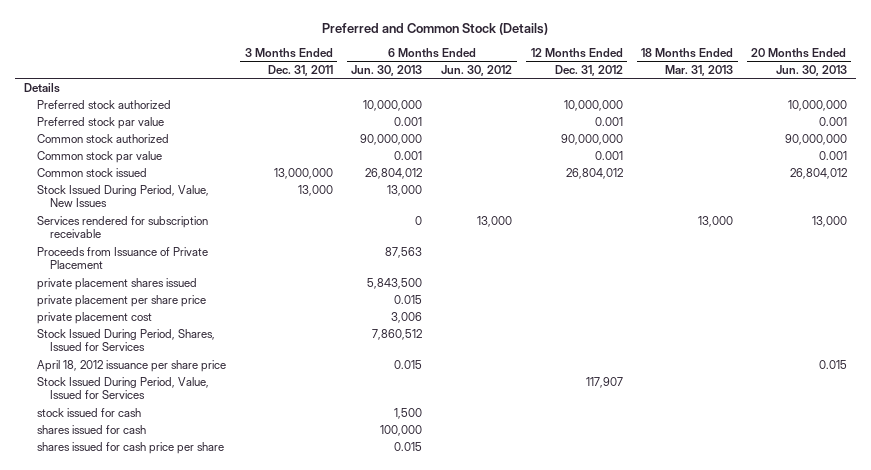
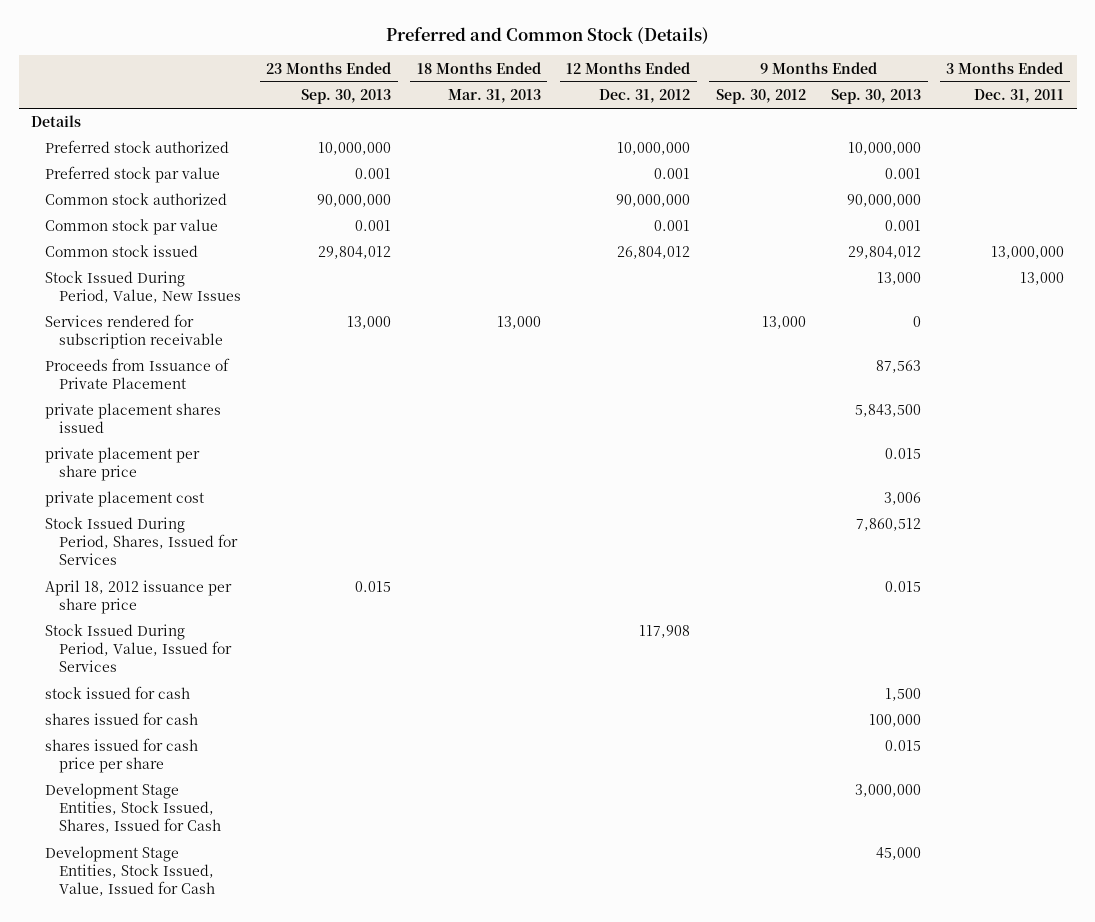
- | 3 Months Ended Dec. 31, 2011 | 6 Months Ended Jun. 30, 2013 | 6 Months Ended Jun. 30, 2012 | 12 Months Ended Dec. 31, 2012 | 18 Months Ended Mar. 31, 2013 | 20 Months Ended Jun. 30, 2013
+ | 23 Months Ended Sep. 30, 2013 | 18 Months Ended Mar. 31, 2013 | 12 Months Ended Dec. 31, 2012 | 9 Months Ended Sep. 30, 2012 | 9 Months Ended Sep. 30, 2013 | 3 Months Ended Dec. 31, 2011
- Stock Issued During Period, Value, Issued for Services | | | | 117,907 | |
+ Stock Issued During Period, Value, Issued for Services | | | 117,908 | | |
+ Development Stage Entities, Stock Issued, Shares, Issued for Cash | | | | | 3,000,000 |
+ Development Stage Entities, Stock Issued, Value, Issued for Cash | | | | | 45,000 |

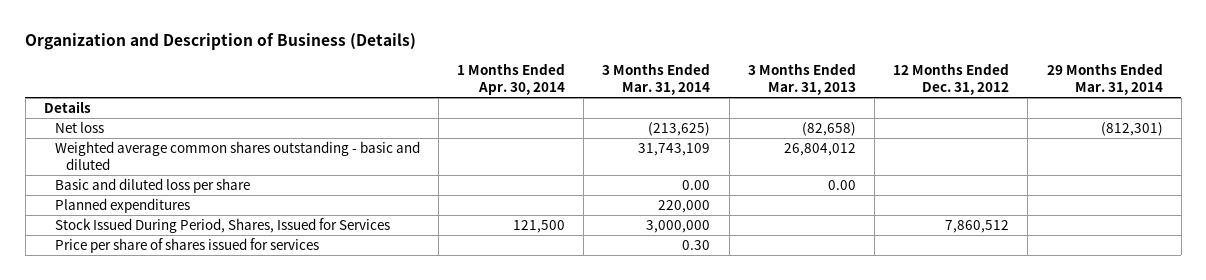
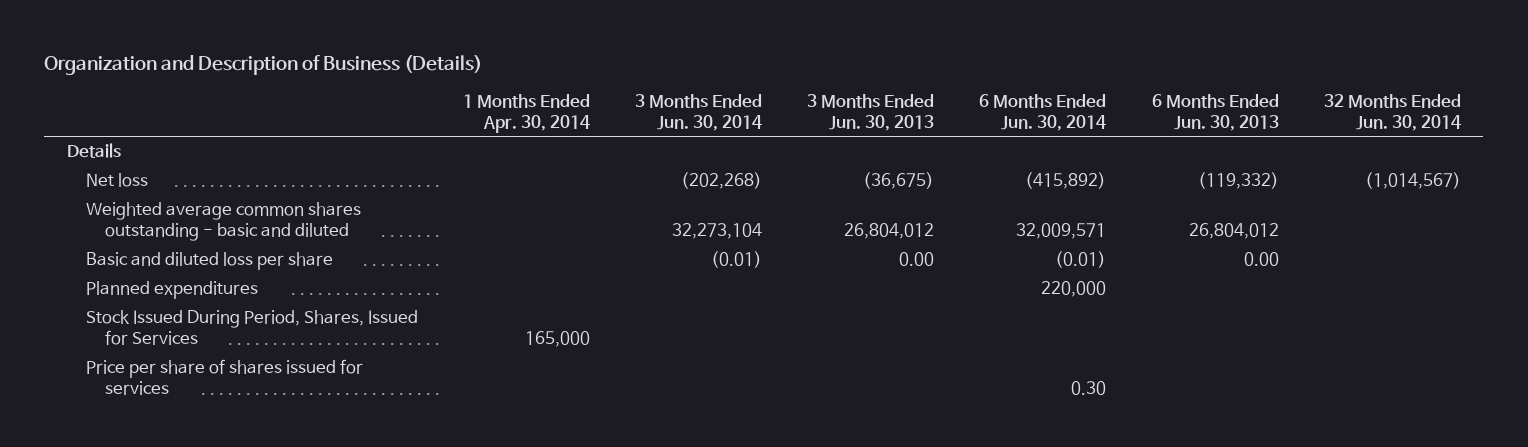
- | 1 Months Ended Apr. 30, 2014 | 3 Months Ended Mar. 31, 2014 | 3 Months Ended Mar. 31, 2013 | 12 Months Ended Dec. 31, 2012 | 29 Months Ended Mar. 31, 2014
+ | 1 Months Ended Apr. 30, 2014 | 3 Months Ended Jun. 30, 2014 | 3 Months Ended Jun. 30, 2013 | 6 Months Ended Jun. 30, 2014 | 6 Months Ended Jun. 30, 2013 | 32 Months Ended Jun. 30, 2014
- Stock Issued During Period, Shares, Issued for Services | 121,500 | 3,000,000 | | 7,860,512 |
+ Stock Issued During Period, Shares, Issued for Services | 165,000 | | | | |

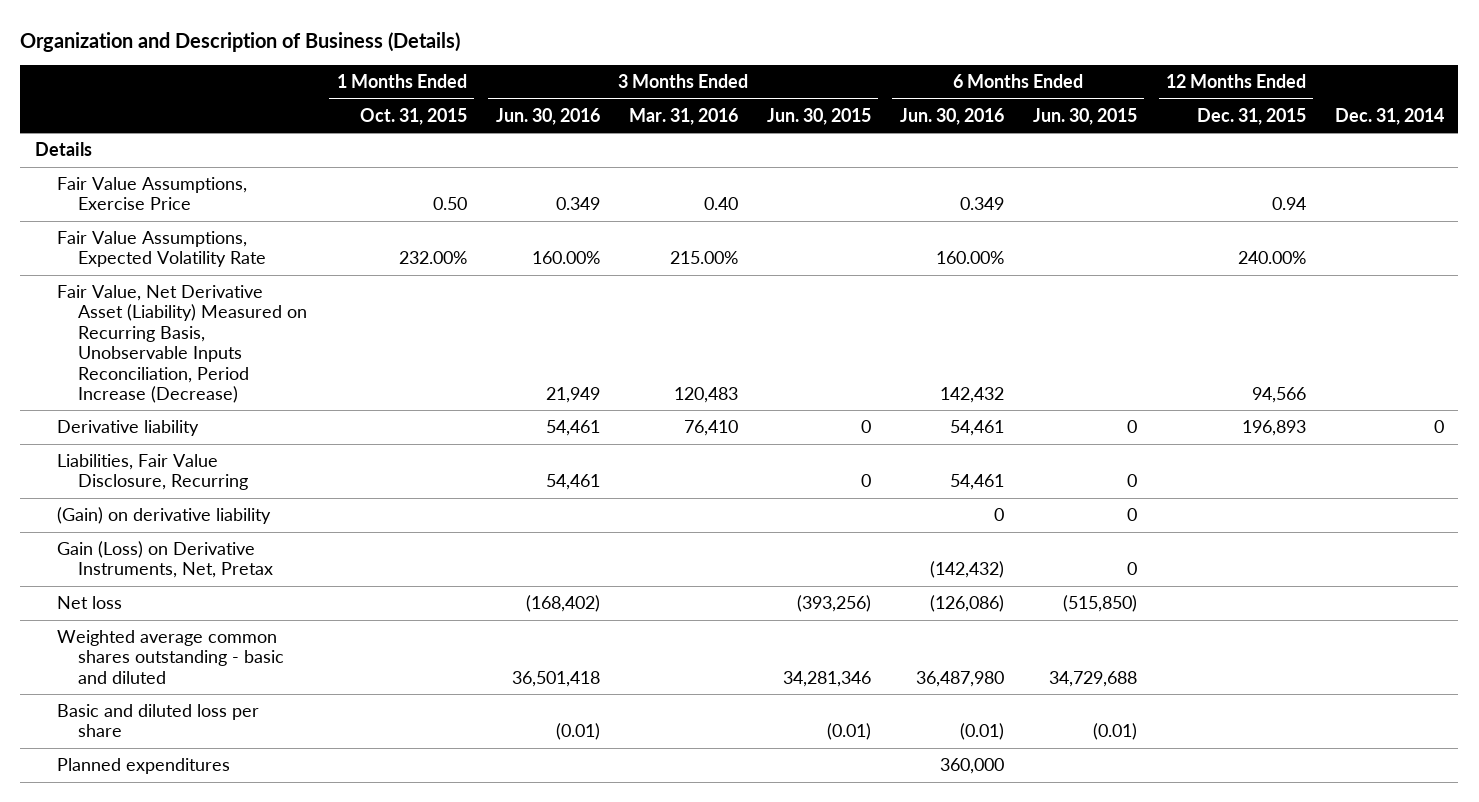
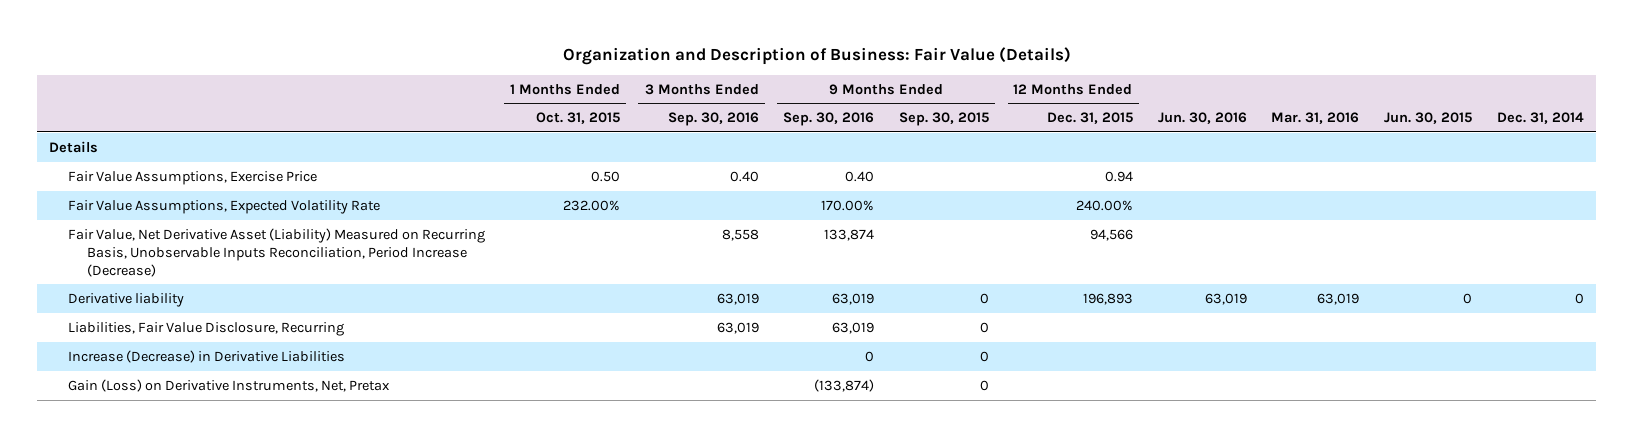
- Organization and Description of Business (Details)
+ Organization and Description of Business: Fair Value (Details)
- | 1 Months Ended Oct. 31, 2015 | 3 Months Ended Jun. 30, 2016 | 3 Months Ended Mar. 31, 2016 | 3 Months Ended Jun. 30, 2015 | 6 Months Ended Jun. 30, 2016 | 6 Months Ended Jun. 30, 2015 | 12 Months Ended Dec. 31, 2015 | Dec. 31, 2014
+ | 1 Months Ended Oct. 31, 2015 | 3 Months Ended Sep. 30, 2016 | 9 Months Ended Sep. 30, 2016 | 9 Months Ended Sep. 30, 2015 | 12 Months Ended Dec. 31, 2015 | Jun. 30, 2016 | Mar. 31, 2016 | Jun. 30, 2015 | Dec. 31, 2014
- (Gain) on derivative liability | | | | | 0 | 0 | |
+ Increase (Decrease) in Derivative Liabilities | | | 0 | 0 | | | | |
- Net loss | | (168,402) | | (393,256) | (126,086) | (515,850) | |
- Weighted average common shares outstanding - basic and diluted | | 36,501,418 | | 34,281,346 | 36,487,980 | 34,729,688 | |
- Basic and diluted loss per share | | (0.01) | | (0.01) | (0.01) | (0.01) | |
- Planned expenditures | | | | | 360,000 | | |

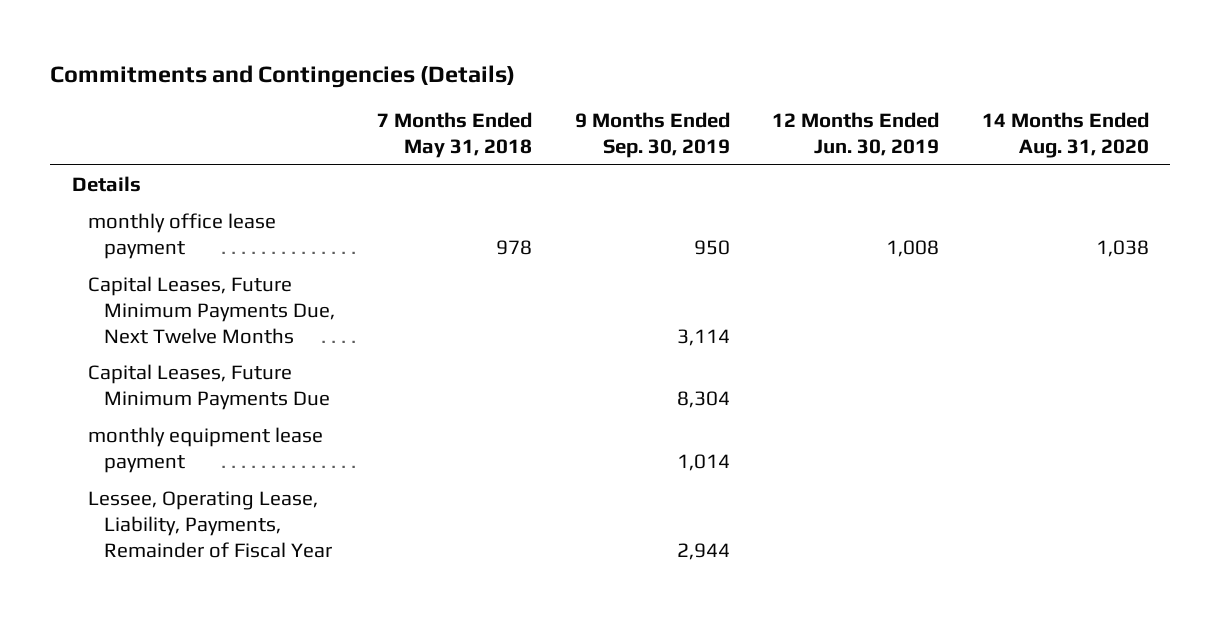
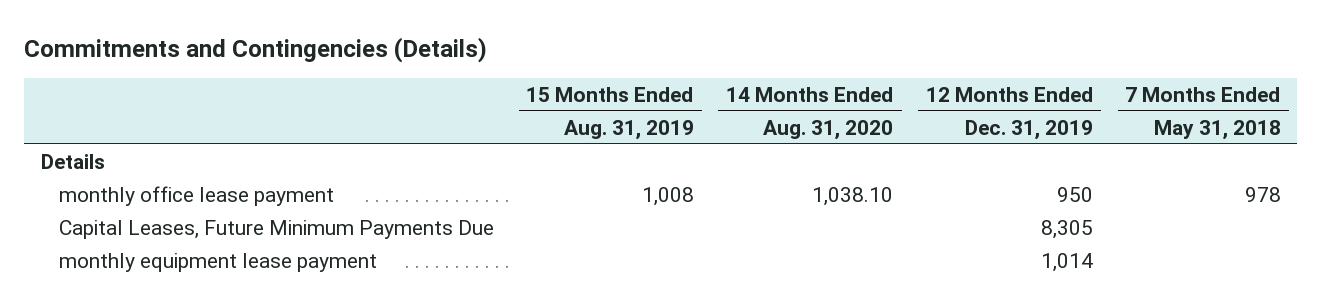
- | 7 Months Ended May 31, 2018 | 9 Months Ended Sep. 30, 2019 | 12 Months Ended Jun. 30, 2019 | 14 Months Ended Aug. 31, 2020
+ | 15 Months Ended Aug. 31, 2019 | 14 Months Ended Aug. 31, 2020 | 12 Months Ended Dec. 31, 2019 | 7 Months Ended May 31, 2018
- monthly office lease payment | 978 | 950 | 1,008 | 1,038
- Capital Leases, Future Minimum Payments Due, Next Twelve Months | | 3,114 | |
+ monthly office lease payment | 1,008 | 1,038.10 | 950 | 978
- Lessee, Operating Lease, Liability, Payments, Remainder of Fiscal Year | | 2,944 | |

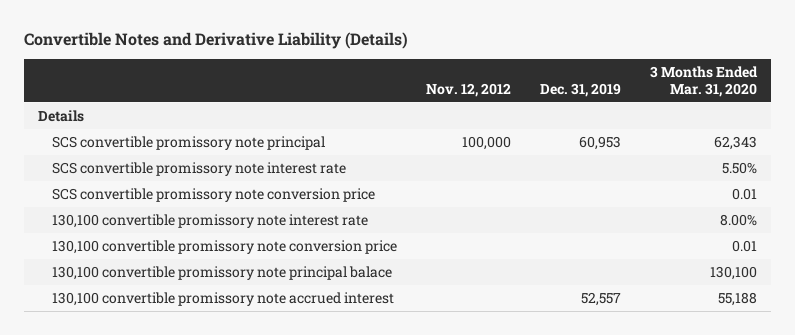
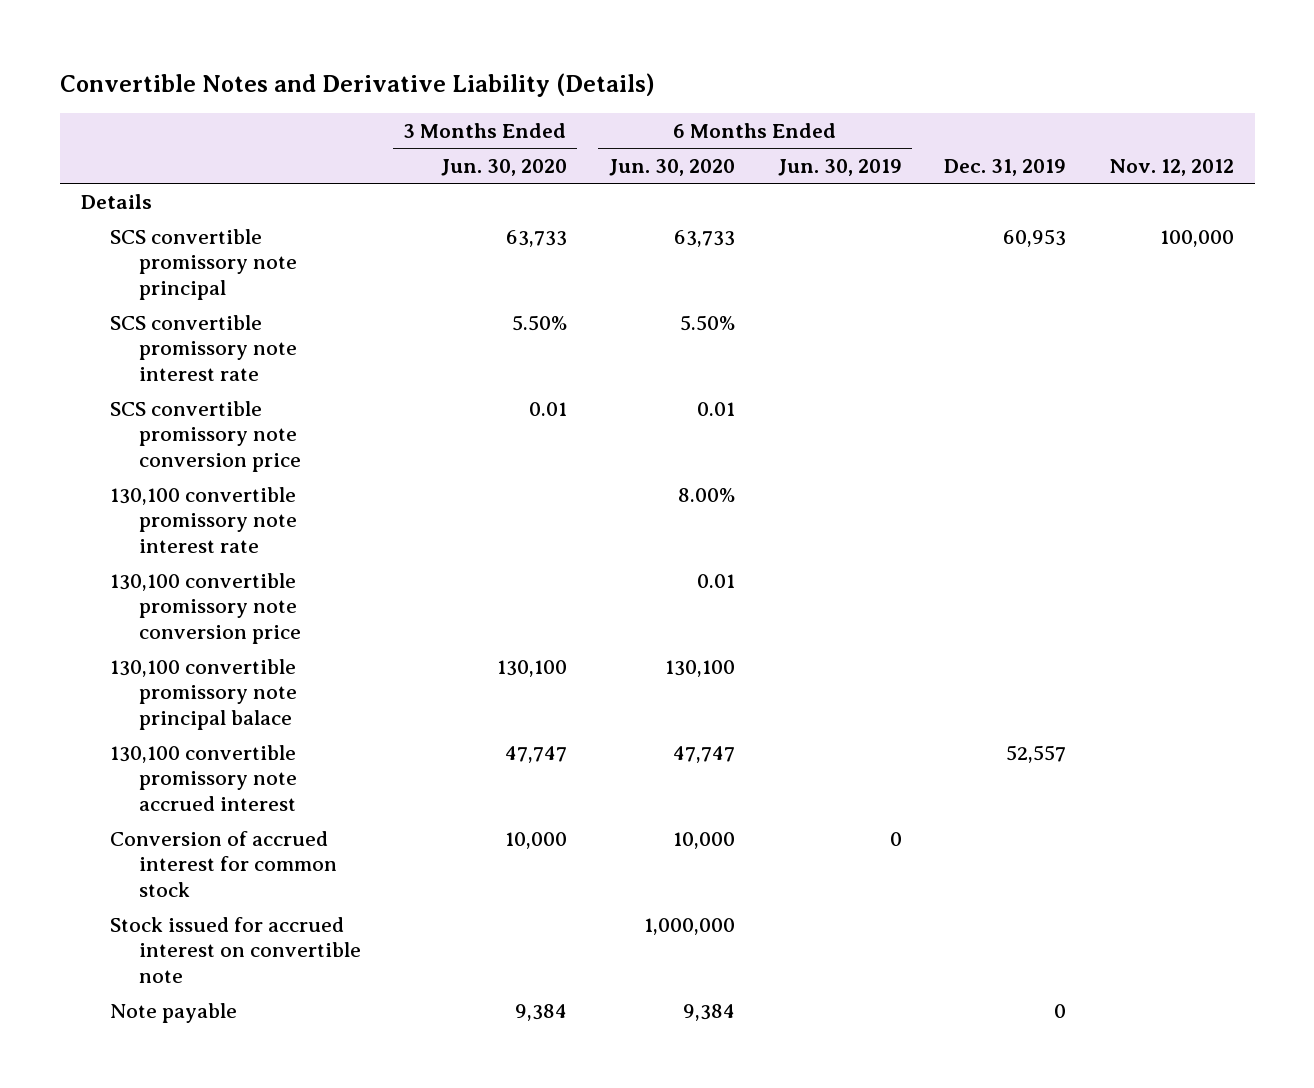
- | Nov. 12, 2012 | Dec. 31, 2019 | 3 Months Ended Mar. 31, 2020
+ | 3 Months Ended Jun. 30, 2020 | 6 Months Ended Jun. 30, 2020 | 6 Months Ended Jun. 30, 2019 | Dec. 31, 2019 | Nov. 12, 2012
+ Conversion of accrued interest for common stock | 10,000 | 10,000 | 0 | |
+ Stock issued for accrued interest on convertible note | | 1,000,000 | | |
+ Note payable | 9,384 | 9,384 | | 0 |

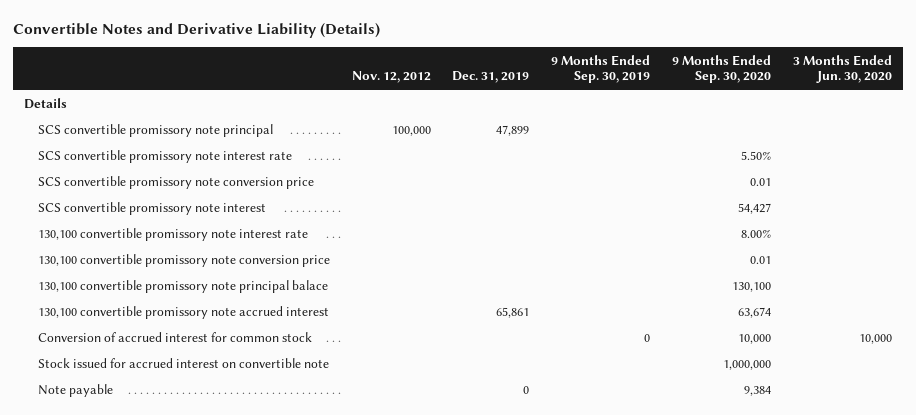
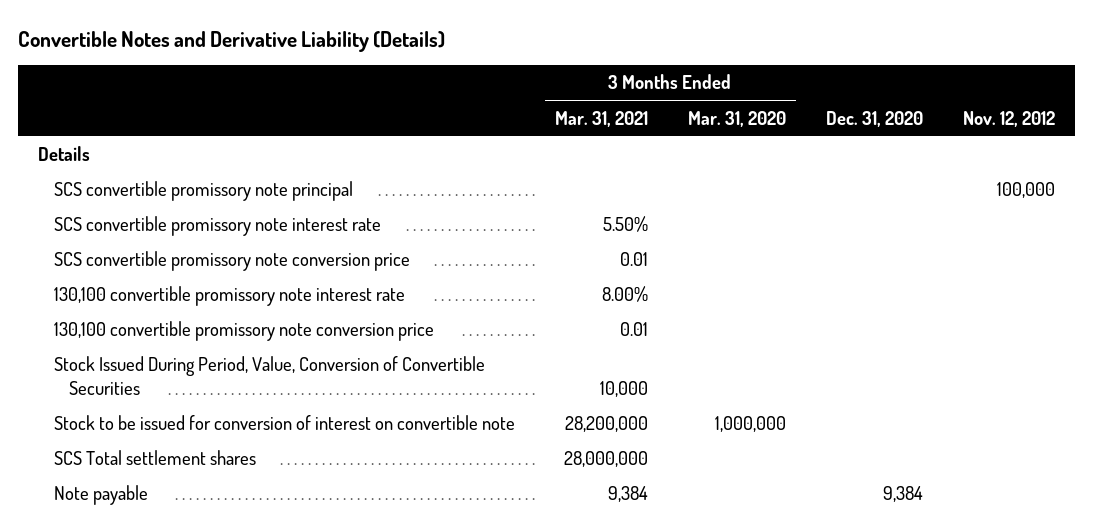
- | Nov. 12, 2012 | Dec. 31, 2019 | 9 Months Ended Sep. 30, 2019 | 9 Months Ended Sep. 30, 2020 | 3 Months Ended Jun. 30, 2020
+ | 3 Months Ended Mar. 31, 2021 | 3 Months Ended Mar. 31, 2020 | Dec. 31, 2020 | Nov. 12, 2012
- SCS convertible promissory note interest | | | | 54,427 |
- 130,100 convertible promissory note principal balace | | | | 130,100 |
- 130,100 convertible promissory note accrued interest | | 65,861 | | 63,674 |
- Conversion of accrued interest for common stock | | | 0 | 10,000 | 10,000
- Stock issued for accrued interest on convertible note | | | | 1,000,000 |
+ Stock Issued During Period, Value, Conversion of Convertible Securities | 10,000 | | |
+ Stock to be issued for conversion of interest on convertible note | 28,200,000 | 1,000,000 | |
+ SCS Total settlement shares | 28,000,000 | | |

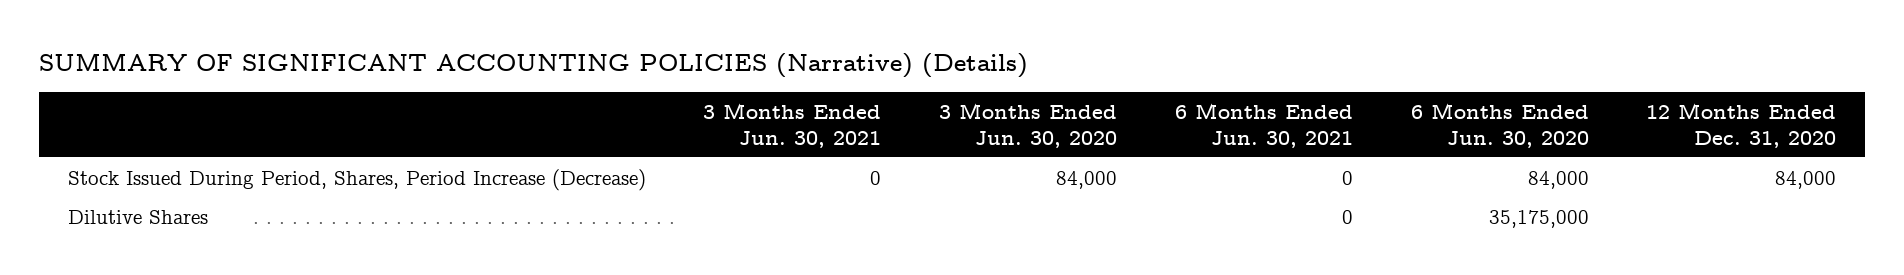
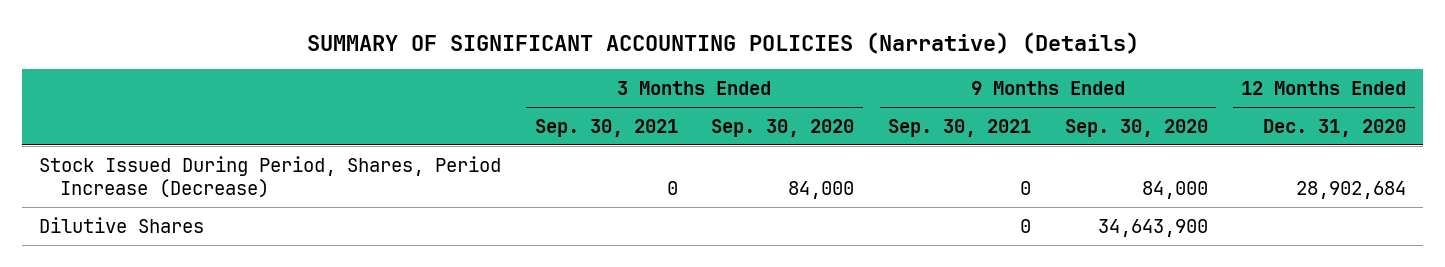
- | 3 Months Ended Jun. 30, 2021 | 3 Months Ended Jun. 30, 2020 | 6 Months Ended Jun. 30, 2021 | 6 Months Ended Jun. 30, 2020 | 12 Months Ended Dec. 31, 2020
+ | 3 Months Ended Sep. 30, 2021 | 3 Months Ended Sep. 30, 2020 | 9 Months Ended Sep. 30, 2021 | 9 Months Ended Sep. 30, 2020 | 12 Months Ended Dec. 31, 2020
- Stock Issued During Period, Shares, Period Increase (Decrease) | 0 | 84,000 | 0 | 84,000 | 84,000
+ Stock Issued During Period, Shares, Period Increase (Decrease) | 0 | 84,000 | 0 | 84,000 | 28,902,684

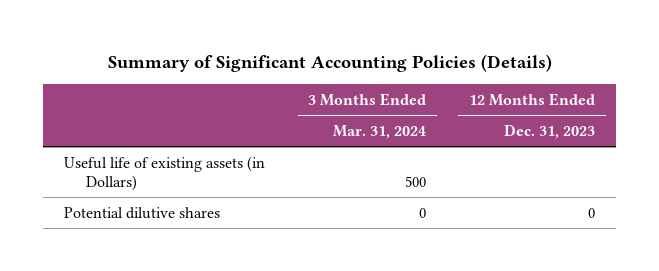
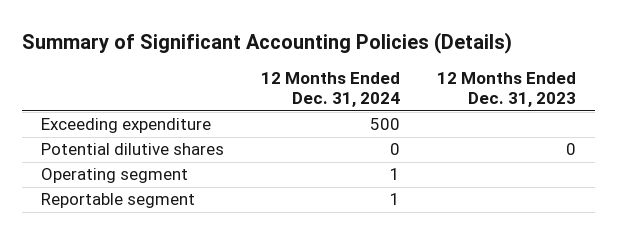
- | 3 Months Ended Mar. 31, 2024 | 12 Months Ended Dec. 31, 2023
+ | 12 Months Ended Dec. 31, 2024 | 12 Months Ended Dec. 31, 2023
- Useful life of existing assets (in Dollars) | 500 |
+ Exceeding expenditure | 500 |
+ Operating segment | 1 |
+ Reportable segment | 1 |

